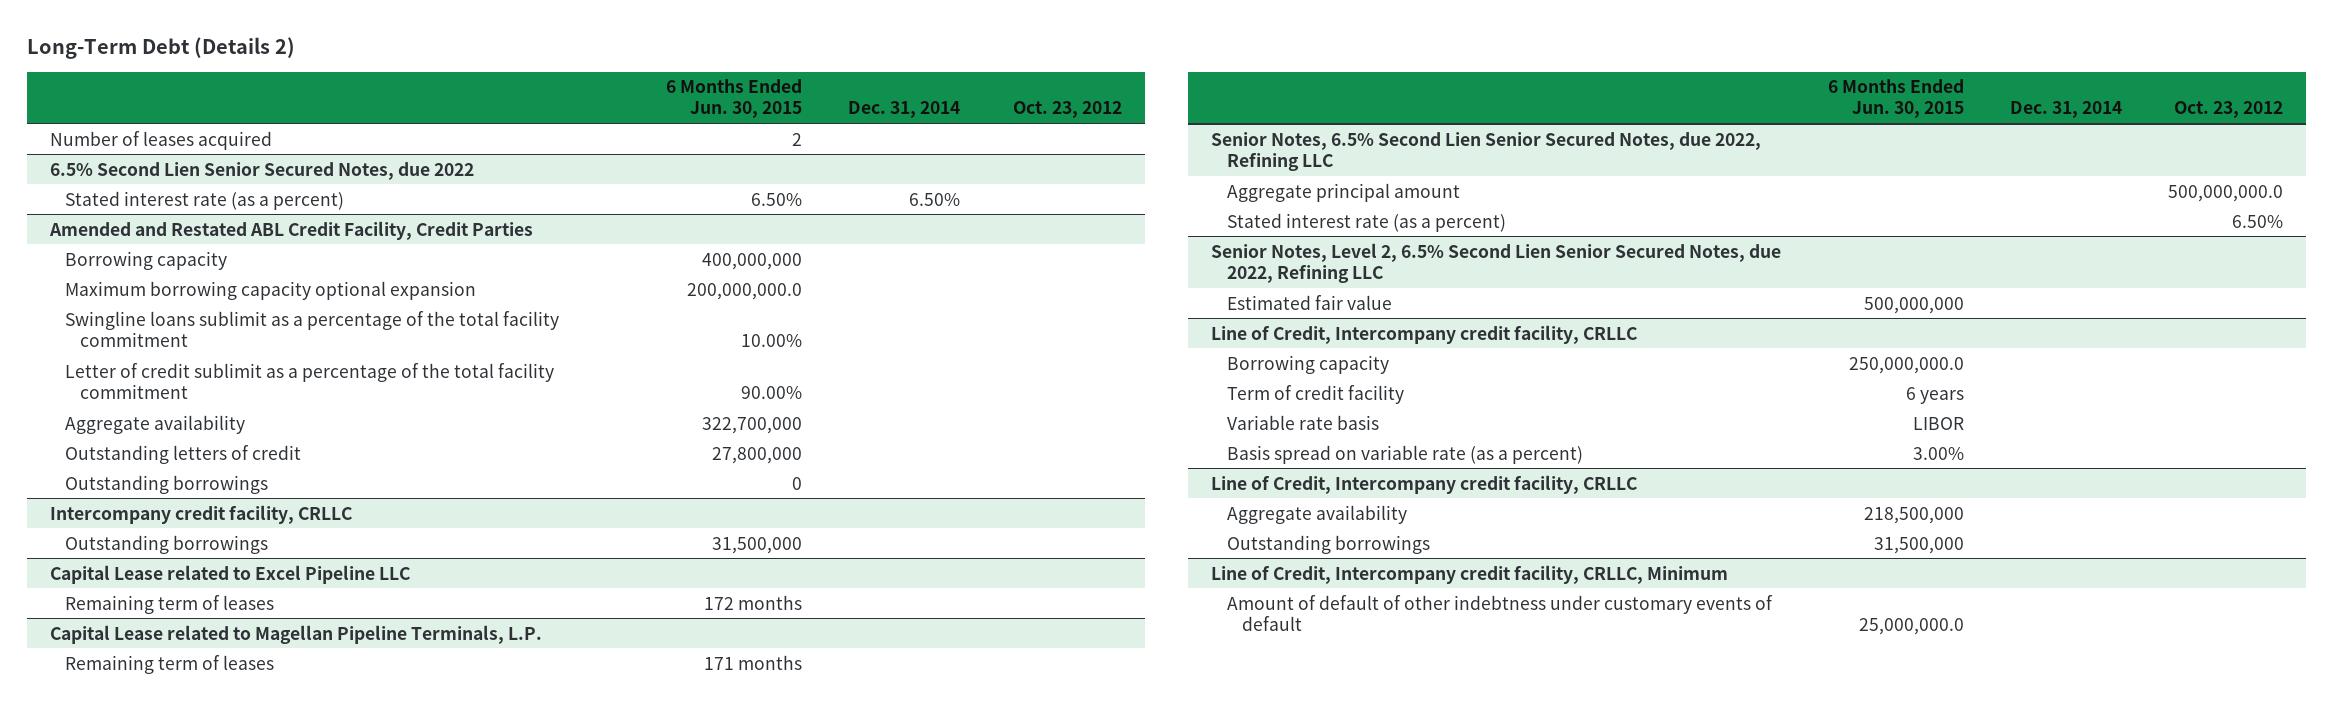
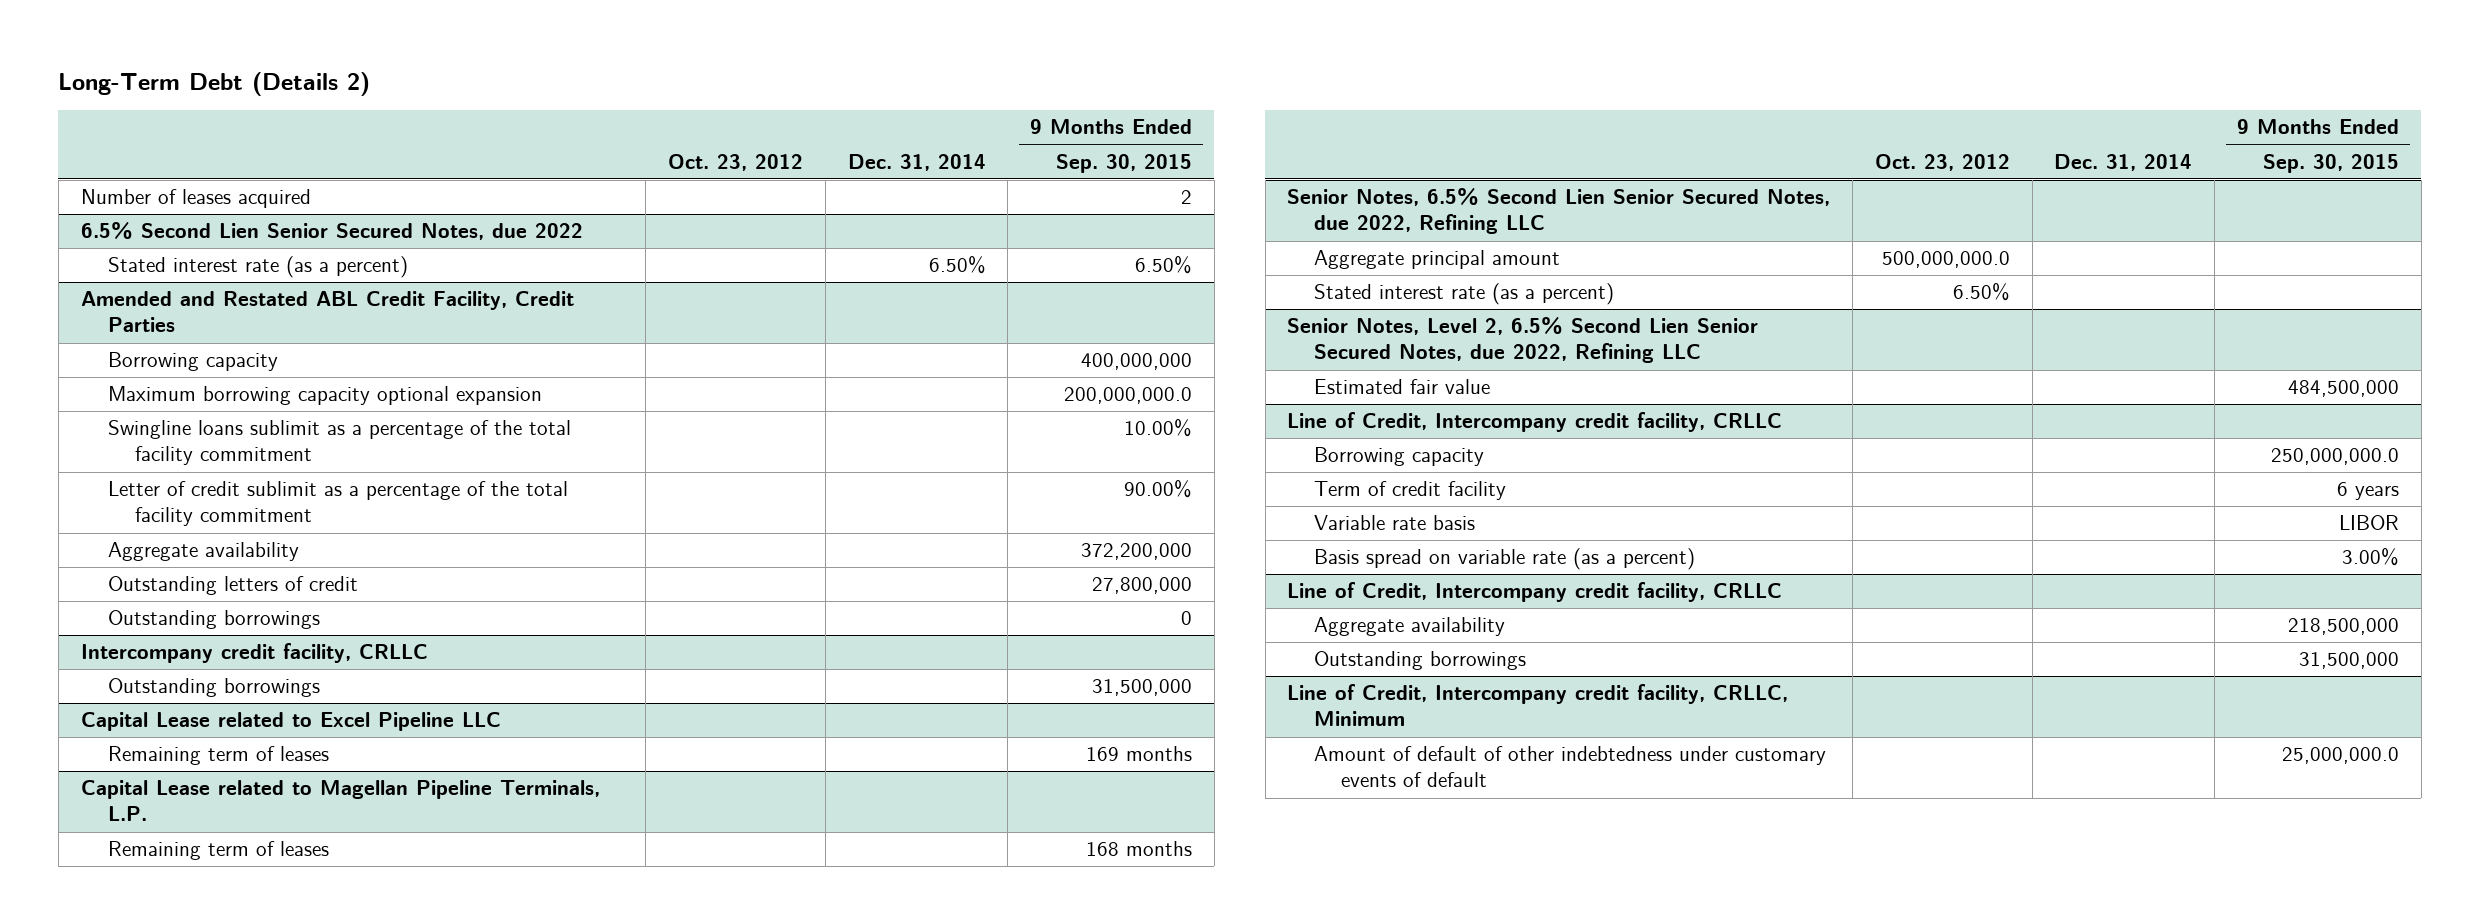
- | 6 Months Ended Jun. 30, 2015 | Dec. 31, 2014 | Oct. 23, 2012
+ | Oct. 23, 2012 | Dec. 31, 2014 | 9 Months Ended Sep. 30, 2015
@ Line of Credit, Intercompany credit facility, CRLLC, Minimum
- Amount of default of other indebtness under customary events of default | 25,000,000.0 | |
+ Amount of default of other indebtedness under customary events of default | | | 25,000,000.0

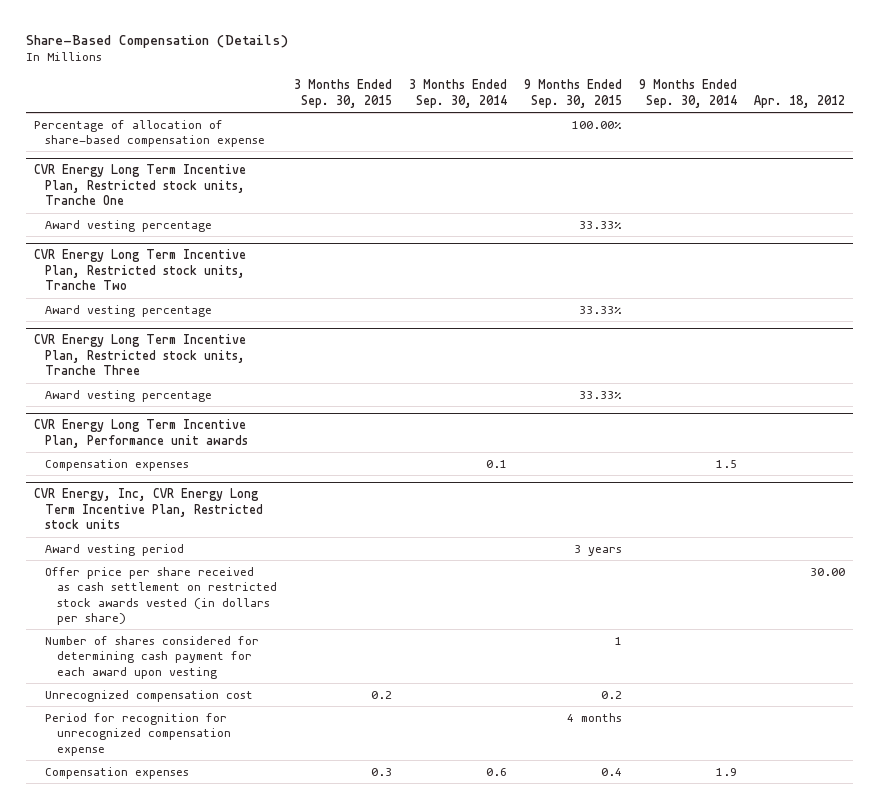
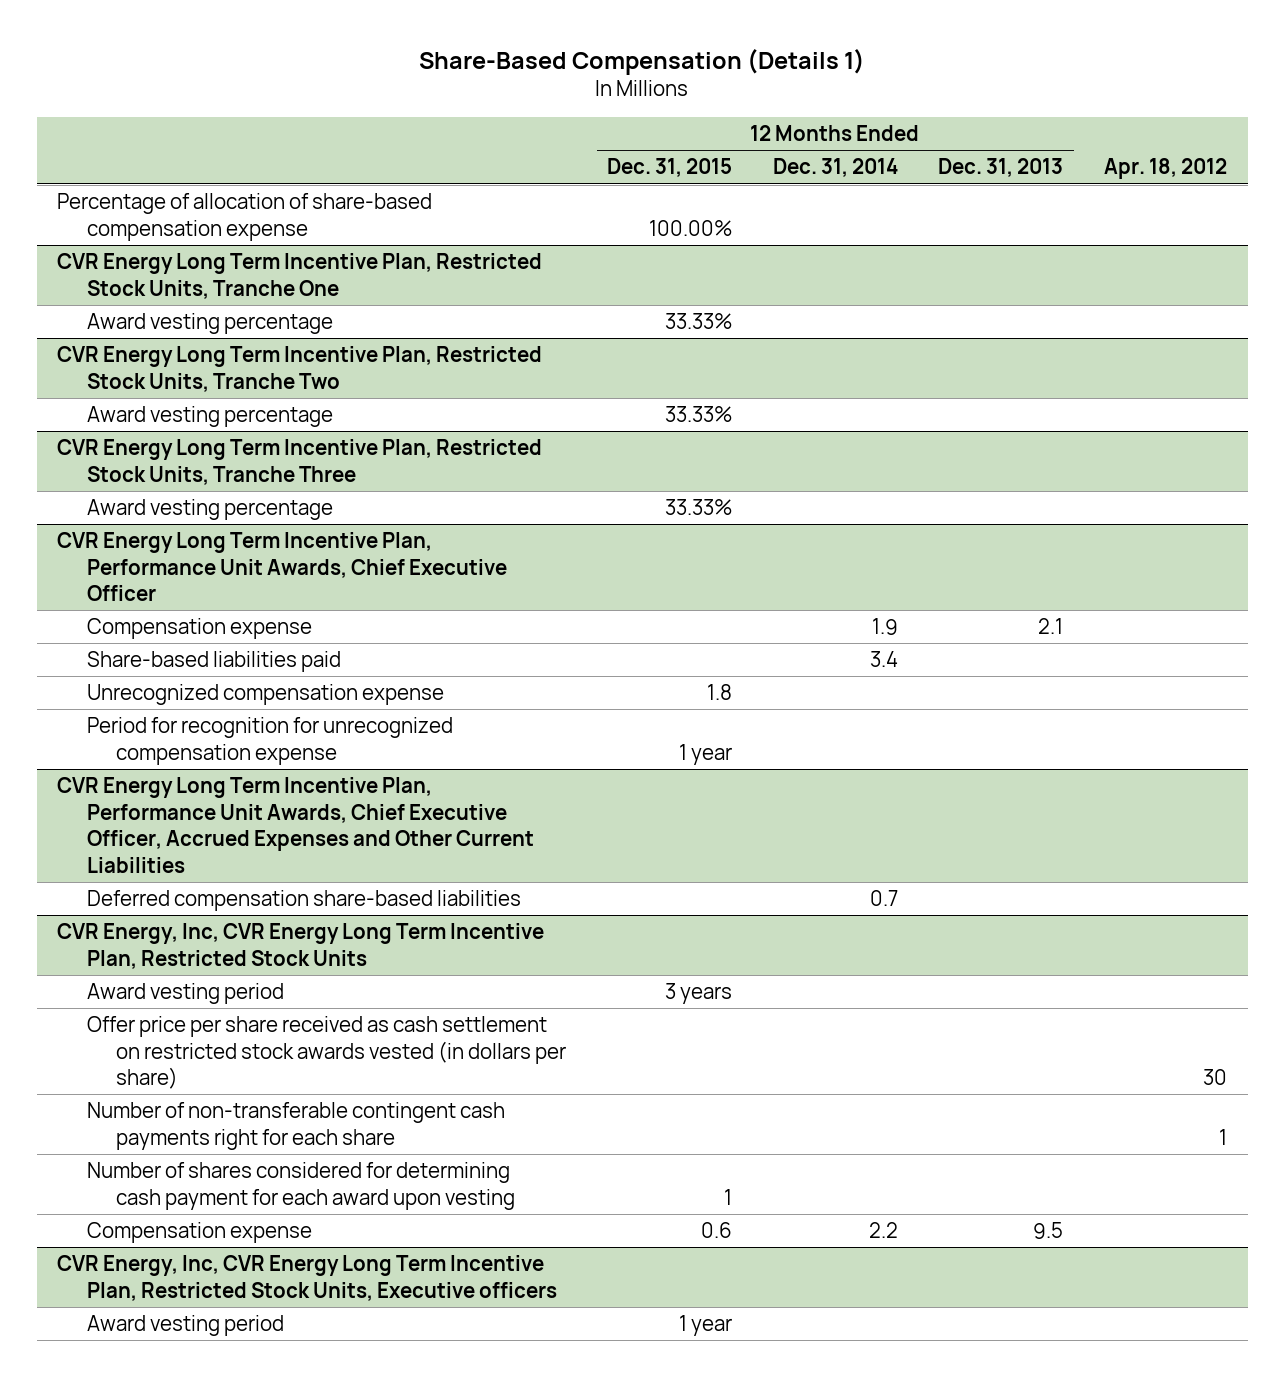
- Share-Based Compensation (Details)
+ Share-Based Compensation (Details 1)
- | 3 Months Ended Sep. 30, 2015 | 3 Months Ended Sep. 30, 2014 | 9 Months Ended Sep. 30, 2015 | 9 Months Ended Sep. 30, 2014 | Apr. 18, 2012
+ | 12 Months Ended Dec. 31, 2015 | 12 Months Ended Dec. 31, 2014 | 12 Months Ended Dec. 31, 2013 | Apr. 18, 2012
- CVR Energy Long Term Incentive Plan, Restricted stock units, Tranche One
+ CVR Energy Long Term Incentive Plan, Restricted Stock Units, Tranche One
- CVR Energy Long Term Incentive Plan, Restricted stock units, Tranche Two
+ CVR Energy Long Term Incentive Plan, Restricted Stock Units, Tranche Two
- CVR Energy Long Term Incentive Plan, Restricted stock units, Tranche Three
+ CVR Energy Long Term Incentive Plan, Restricted Stock Units, Tranche Three
- CVR Energy Long Term Incentive Plan, Performance unit awards
- Compensation expenses | | 0.1 | | 1.5 |
- CVR Energy, Inc, CVR Energy Long Term Incentive Plan, Restricted stock units
+ CVR Energy Long Term Incentive Plan, Performance Unit Awards, Chief Executive Officer
+ Compensation expense | | 1.9 | 2.1 |
+ Share-based liabilities paid | | 3.4 | |
+ Unrecognized compensation expense | 1.8 | | |
+ Period for recognition for unrecognized compensation expense | 1 year | | |
+ CVR Energy Long Term Incentive Plan, Performance Unit Awards, Chief Executive Officer, Accrued Expenses and Other Current Liabilities
+ Deferred compensation share-based liabilities | | 0.7 | |
+ CVR Energy, Inc, CVR Energy Long Term Incentive Plan, Restricted Stock Units
- Offer price per share received as cash settlement on restricted stock awards vested (in dollars per share) | | | | | 30.00
+ Offer price per share received as cash settlement on restricted stock awards vested (in dollars per share) | | | | 30
+ Number of non-transferable contingent cash payments right for each share | | | | 1
- Unrecognized compensation cost | 0.2 | | 0.2 | |
- Period for recognition for unrecognized compensation expense | | | 4 months | |
- Compensation expenses | 0.3 | 0.6 | 0.4 | 1.9 |
+ Compensation expense | 0.6 | 2.2 | 9.5 |
+ CVR Energy, Inc, CVR Energy Long Term Incentive Plan, Restricted Stock Units, Executive officers
+ Award vesting period | 1 year | | |

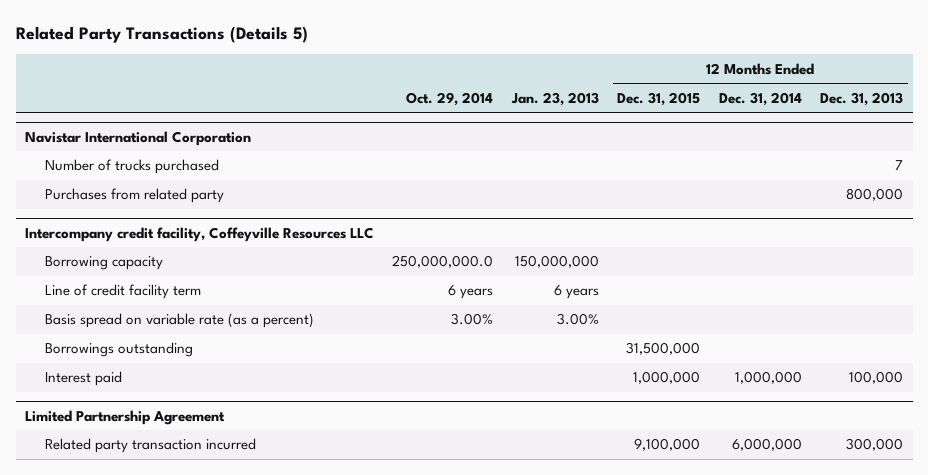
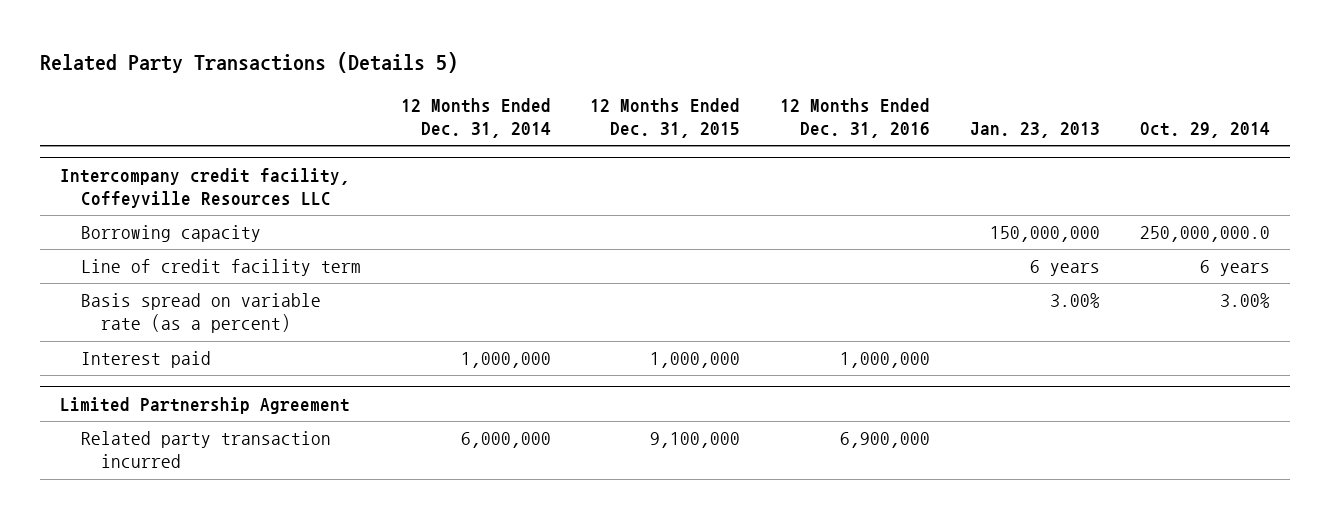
- | Oct. 29, 2014 | Jan. 23, 2013 | 12 Months Ended Dec. 31, 2015 | 12 Months Ended Dec. 31, 2014 | 12 Months Ended Dec. 31, 2013
+ | 12 Months Ended Dec. 31, 2014 | 12 Months Ended Dec. 31, 2015 | 12 Months Ended Dec. 31, 2016 | Jan. 23, 2013 | Oct. 29, 2014
- Navistar International Corporation
- Number of trucks purchased | | | | | 7
- Purchases from related party | | | | | 800,000
@ Intercompany credit facility, Coffeyville Resources LLC
- Borrowings outstanding | | | 31,500,000 | |

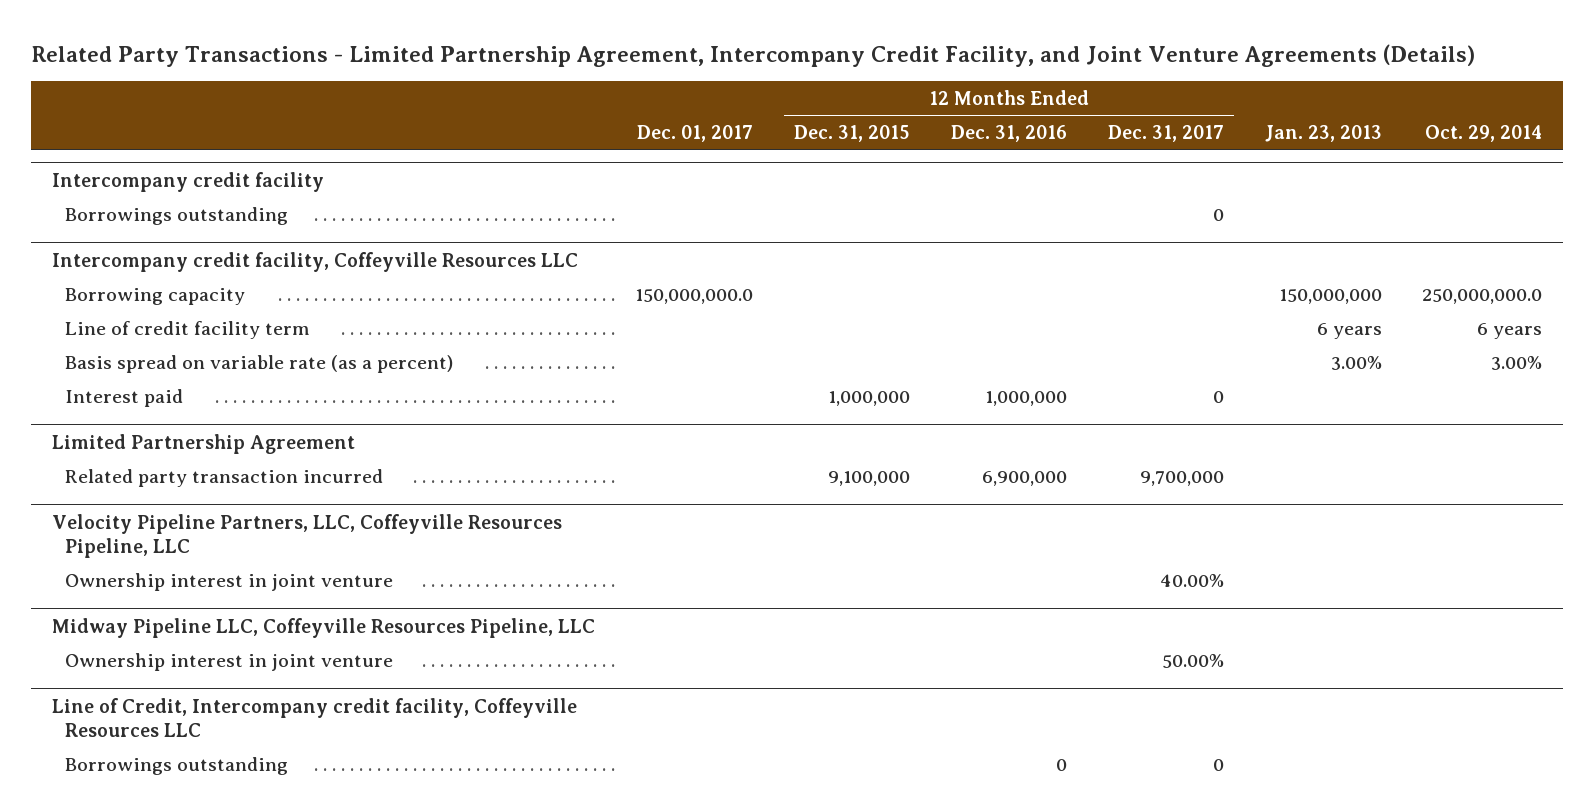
- Related Party Transactions (Details 5)
+ Related Party Transactions - Limited Partnership Agreement, Intercompany Credit Facility, and Joint Venture Agreements (Details)
- | 12 Months Ended Dec. 31, 2014 | 12 Months Ended Dec. 31, 2015 | 12 Months Ended Dec. 31, 2016 | Jan. 23, 2013 | Oct. 29, 2014
+ | Dec. 01, 2017 | 12 Months Ended Dec. 31, 2015 | 12 Months Ended Dec. 31, 2016 | 12 Months Ended Dec. 31, 2017 | Jan. 23, 2013 | Oct. 29, 2014
+ Intercompany credit facility
+ Borrowings outstanding | | | | 0 | |
+ Velocity Pipeline Partners, LLC, Coffeyville Resources Pipeline, LLC
+ Ownership interest in joint venture | | | | 40.00% | |
+ Midway Pipeline LLC, Coffeyville Resources Pipeline, LLC
+ Ownership interest in joint venture | | | | 50.00% | |
+ Line of Credit, Intercompany credit facility, Coffeyville Resources LLC
+ Borrowings outstanding | | | 0 | 0 | |

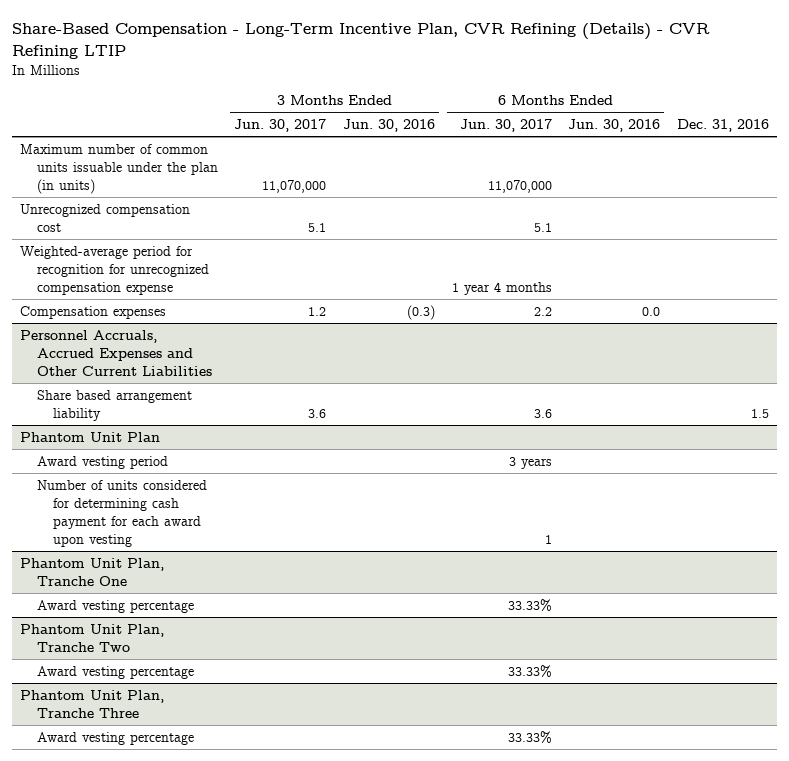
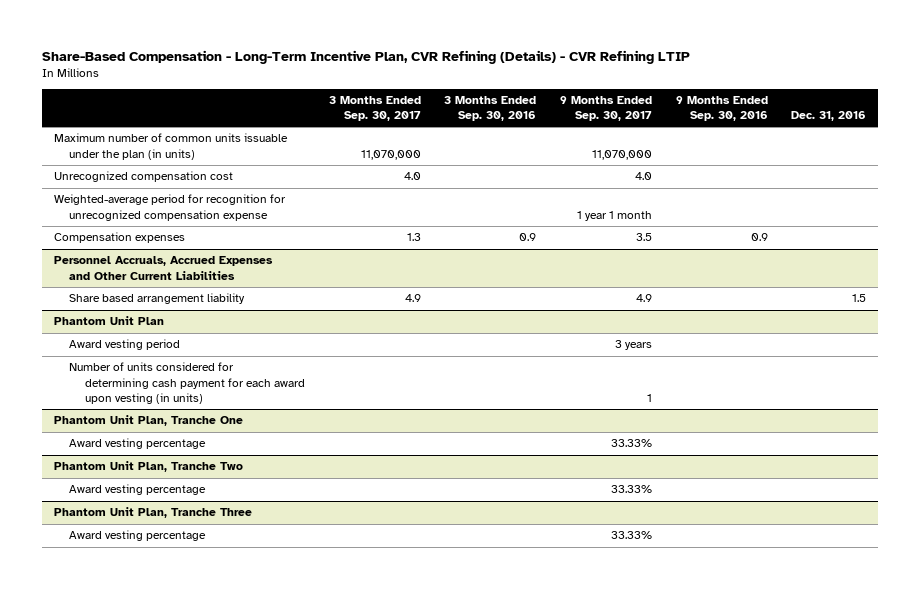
- | 3 Months Ended Jun. 30, 2017 | 3 Months Ended Jun. 30, 2016 | 6 Months Ended Jun. 30, 2017 | 6 Months Ended Jun. 30, 2016 | Dec. 31, 2016
+ | 3 Months Ended Sep. 30, 2017 | 3 Months Ended Sep. 30, 2016 | 9 Months Ended Sep. 30, 2017 | 9 Months Ended Sep. 30, 2016 | Dec. 31, 2016
@ Phantom Unit Plan
- Number of units considered for determining cash payment for each award upon vesting | | | 1 | |
+ Number of units considered for determining cash payment for each award upon vesting (in units) | | | 1 | |

